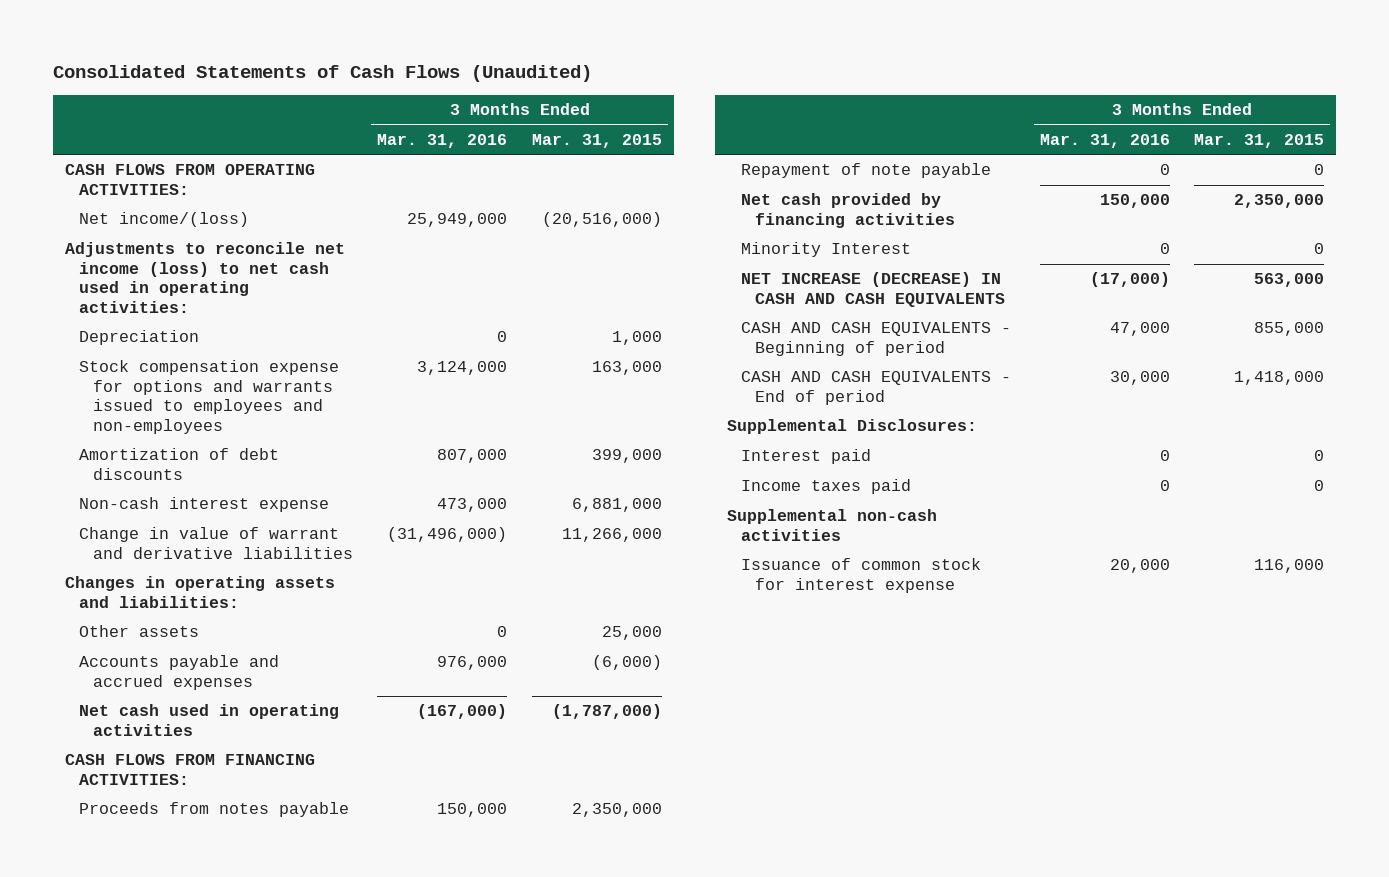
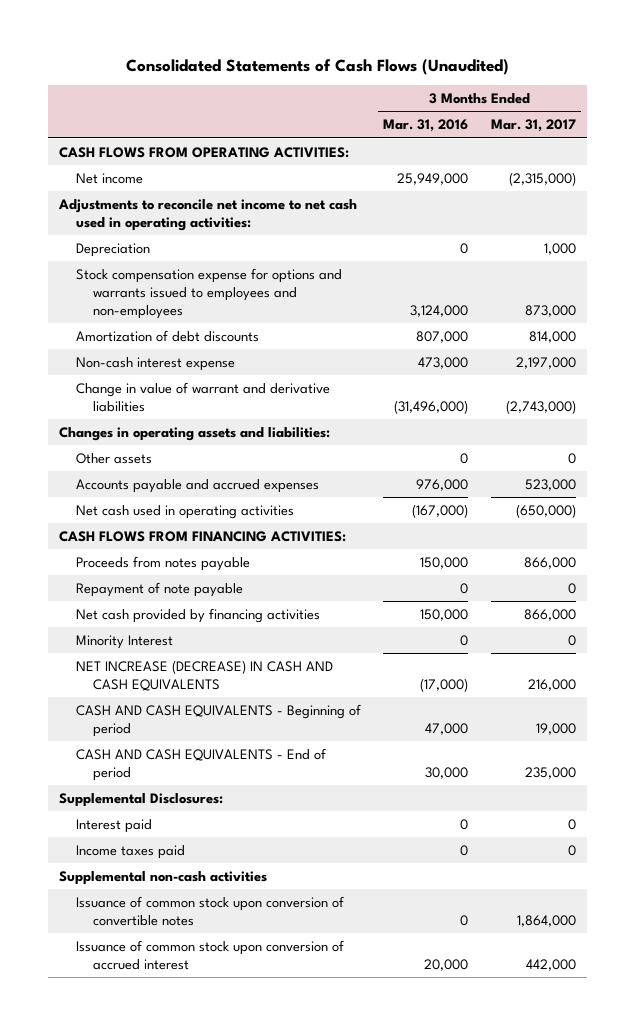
- | 3 Months Ended Mar. 31, 2016 | 3 Months Ended Mar. 31, 2015
+ | 3 Months Ended Mar. 31, 2016 | 3 Months Ended Mar. 31, 2017
- Net income/(loss) | 25,949,000 | (20,516,000)
- Adjustments to reconcile net income (loss) to net cash used in operating activities:
+ Net income | 25,949,000 | (2,315,000)
+ Adjustments to reconcile net income to net cash used in operating activities:
- Issuance of common stock for interest expense | 20,000 | 116,000
+ Issuance of common stock upon conversion of convertible notes | 0 | 1,864,000
+ Issuance of common stock upon conversion of accrued interest | 20,000 | 442,000

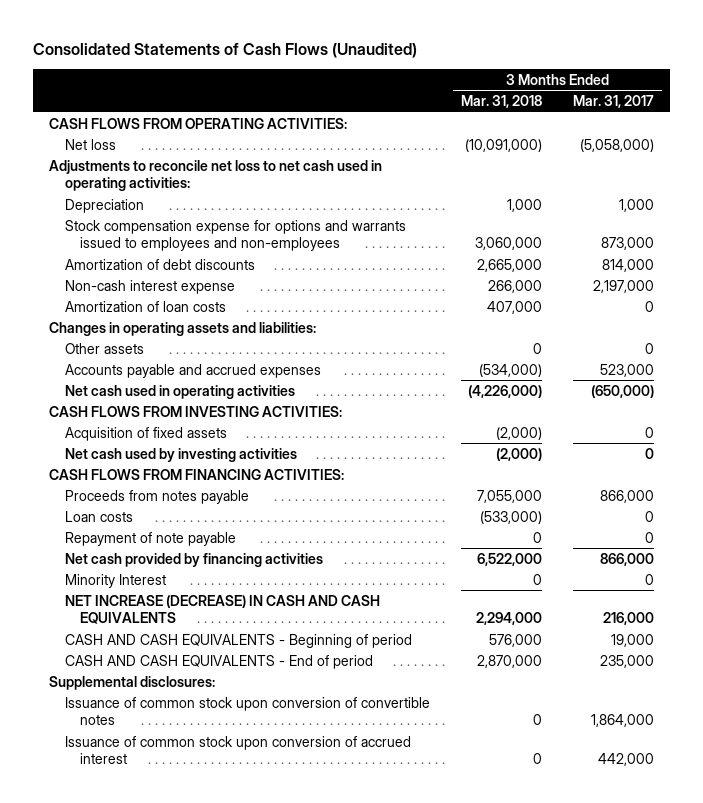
- | 3 Months Ended Mar. 31, 2016 | 3 Months Ended Mar. 31, 2017
+ | 3 Months Ended Mar. 31, 2018 | 3 Months Ended Mar. 31, 2017
- Net income | 25,949,000 | (2,315,000)
- Adjustments to reconcile net income to net cash used in operating activities:
+ Net loss | (10,091,000) | (5,058,000)
+ Adjustments to reconcile net loss to net cash used in operating activities:
- Change in value of warrant and derivative liabilities | (31,496,000) | (2,743,000)
+ Amortization of loan costs | 407,000 | 0
+ CASH FLOWS FROM INVESTING ACTIVITIES:
+ Acquisition of fixed assets | (2,000) | 0
+ Net cash used by investing activities | (2,000) | 0
+ Loan costs | (533,000) | 0
- Supplemental Disclosures:
- Interest paid | 0 | 0
- Income taxes paid | 0 | 0
- Supplemental non-cash activities
+ Supplemental disclosures:

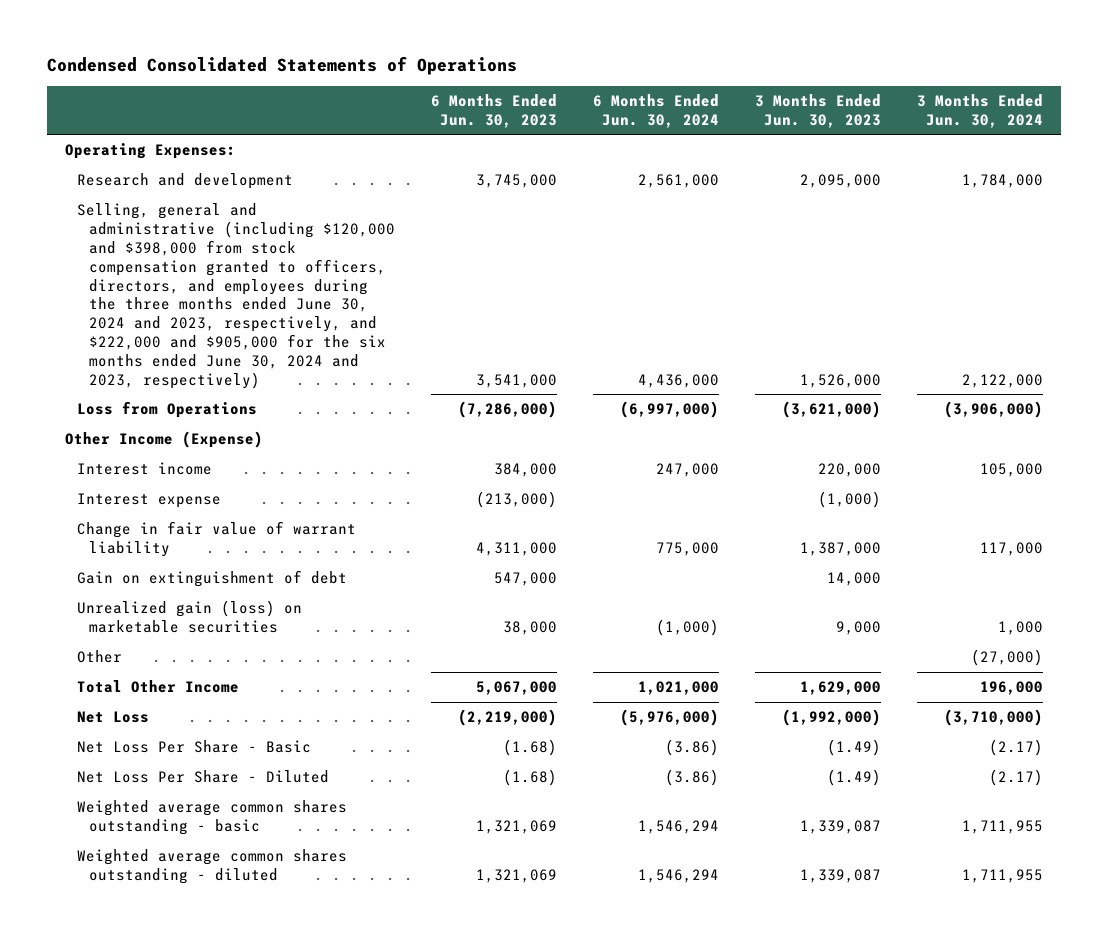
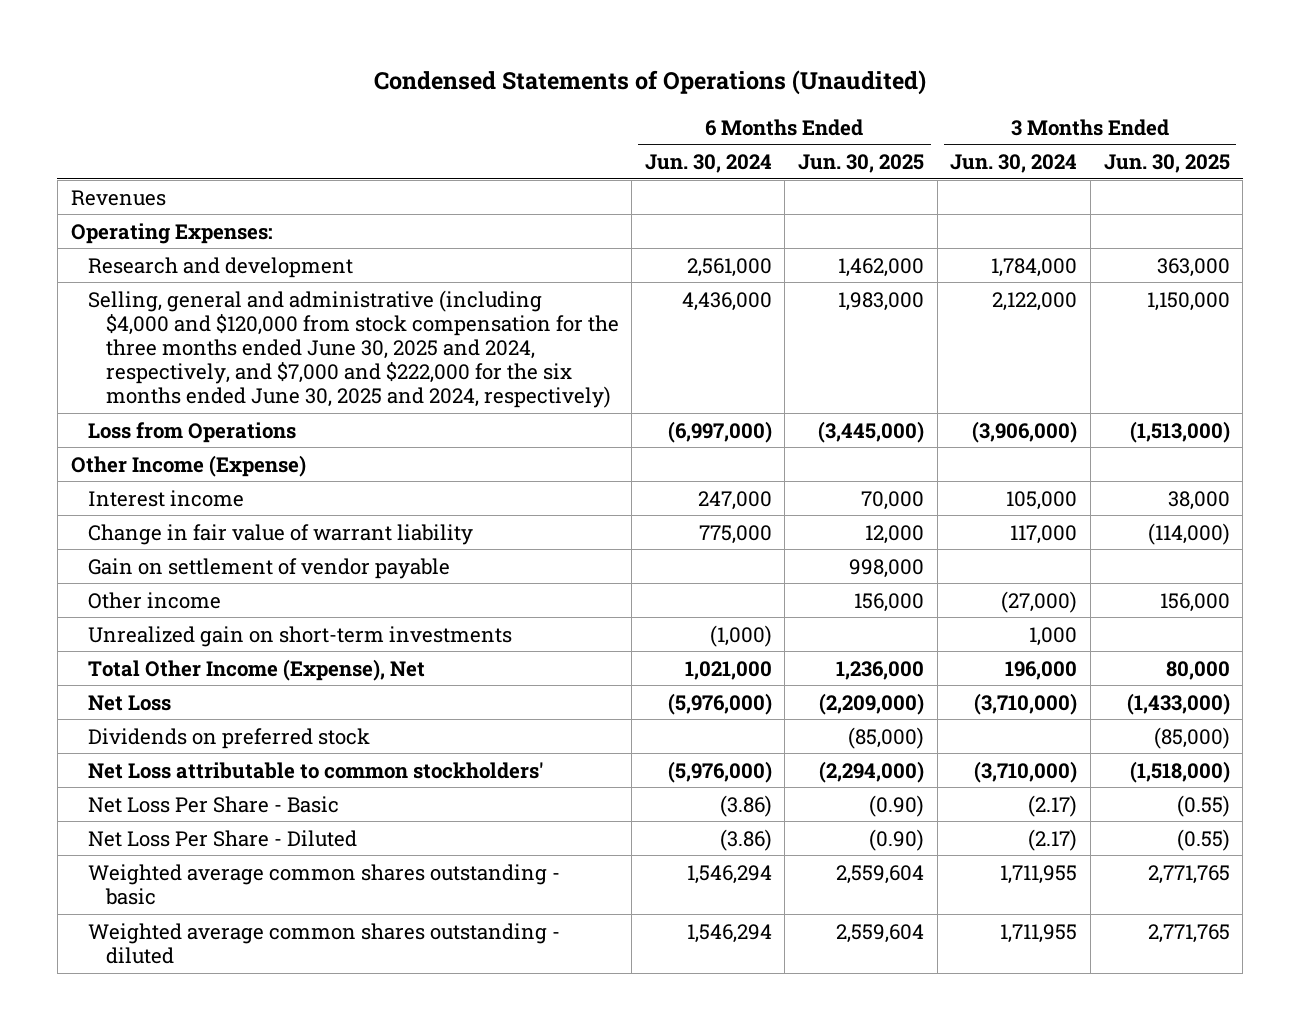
- Condensed Consolidated Statements of Operations
+ Condensed Statements of Operations (Unaudited)
- | 6 Months Ended Jun. 30, 2023 | 6 Months Ended Jun. 30, 2024 | 3 Months Ended Jun. 30, 2023 | 3 Months Ended Jun. 30, 2024
+ | 6 Months Ended Jun. 30, 2024 | 6 Months Ended Jun. 30, 2025 | 3 Months Ended Jun. 30, 2024 | 3 Months Ended Jun. 30, 2025
+ Revenues
- Selling, general and administrative (including $120,000 and $398,000 from stock compensation granted to officers, directors, and employees during the three months ended June 30, 2024 and 2023, respectively, and $222,000 and $905,000 for the six months ended June 30, 2024 and 2023, respectively) | 3,541,000 | 4,436,000 | 1,526,000 | 2,122,000
+ Selling, general and administrative (including $4,000 and $120,000 from stock compensation for the three months ended June 30, 2025 and 2024, respectively, and $7,000 and $222,000 for the six months ended June 30, 2025 and 2024, respectively) | 4,436,000 | 1,983,000 | 2,122,000 | 1,150,000
- Interest expense | (213,000) | | (1,000) |
- Gain on extinguishment of debt | 547,000 | | 14,000 |
- Unrealized gain (loss) on marketable securities | 38,000 | (1,000) | 9,000 | 1,000
- Other | | | | (27,000)
- Total Other Income | 5,067,000 | 1,021,000 | 1,629,000 | 196,000
+ Gain on settlement of vendor payable | | 998,000 | |
+ Other income | | 156,000 | (27,000) | 156,000
+ Unrealized gain on short-term investments | (1,000) | | 1,000 |
+ Total Other Income (Expense), Net | 1,021,000 | 1,236,000 | 196,000 | 80,000
+ Dividends on preferred stock | | (85,000) | | (85,000)
+ Net Loss attributable to common stockholders' | (5,976,000) | (2,294,000) | (3,710,000) | (1,518,000)

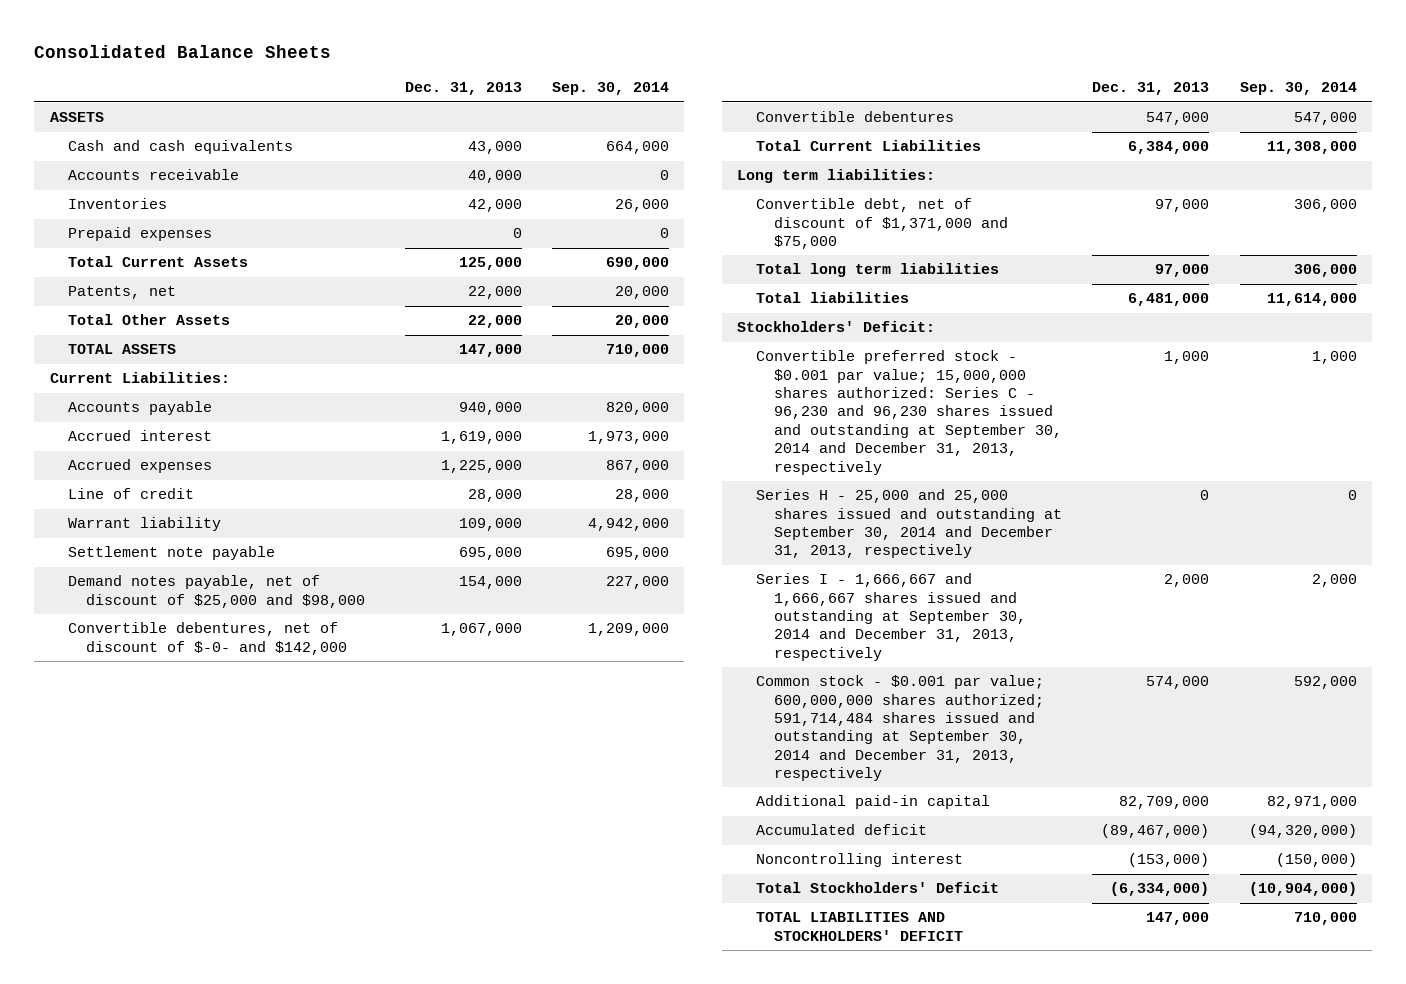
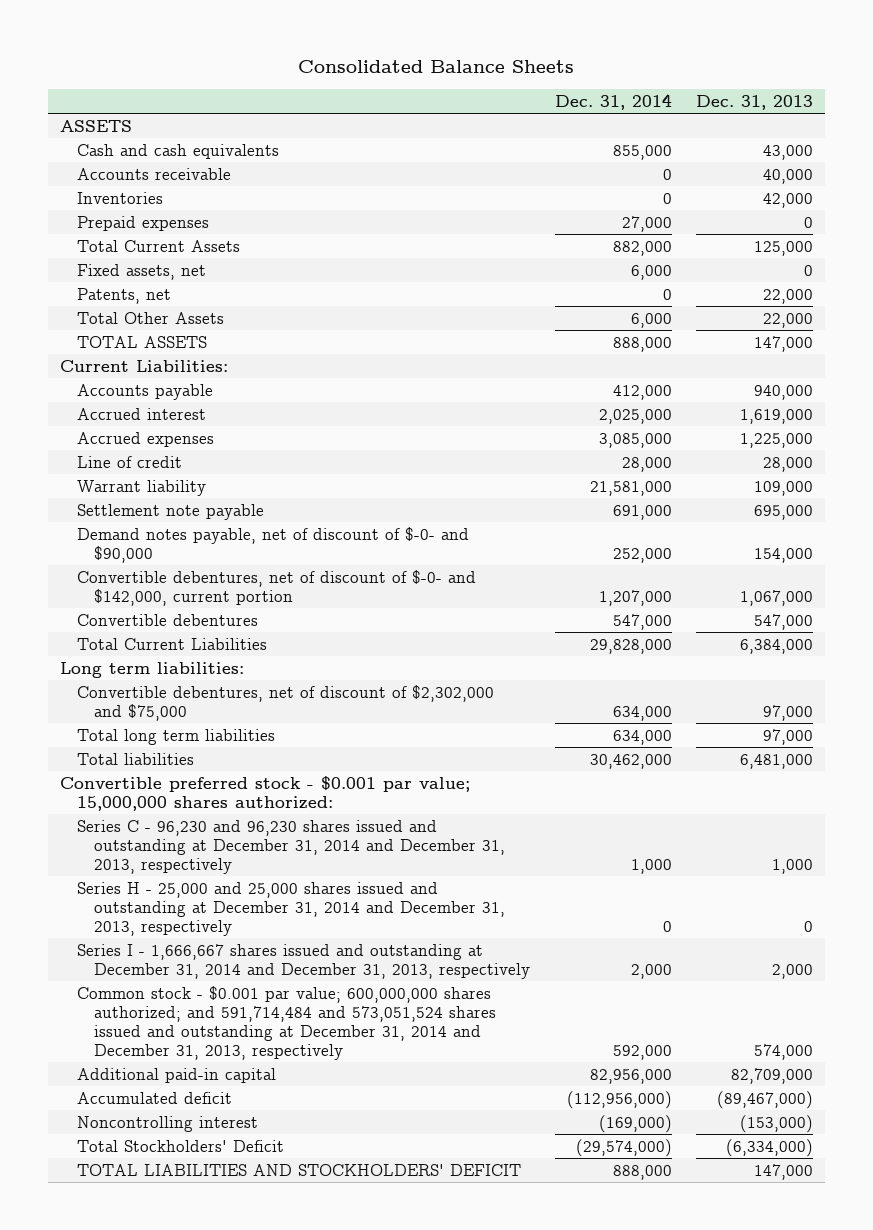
- | Dec. 31, 2013 | Sep. 30, 2014
+ | Dec. 31, 2014 | Dec. 31, 2013
+ Fixed assets, net | 6,000 | 0
- Demand notes payable, net of discount of $25,000 and $98,000 | 154,000 | 227,000
- Convertible debentures, net of discount of $-0- and $142,000 | 1,067,000 | 1,209,000
+ Demand notes payable, net of discount of $-0- and $90,000 | 252,000 | 154,000
+ Convertible debentures, net of discount of $-0- and $142,000, current portion | 1,207,000 | 1,067,000
- Convertible debt, net of discount of $1,371,000 and $75,000 | 97,000 | 306,000
+ Convertible debentures, net of discount of $2,302,000 and $75,000 | 634,000 | 97,000
- Stockholders' Deficit:
- Convertible preferred stock - $0.001 par value; 15,000,000 shares authorized: Series C - 96,230 and 96,230 shares issued and outstanding at September 30, 2014 and December 31, 2013, respectively | 1,000 | 1,000
- Series H - 25,000 and 25,000 shares issued and outstanding at September 30, 2014 and December 31, 2013, respectively | 0 | 0
- Series I - 1,666,667 and 1,666,667 shares issued and outstanding at September 30, 2014 and December 31, 2013, respectively | 2,000 | 2,000
- Common stock - $0.001 par value; 600,000,000 shares authorized; 591,714,484 shares issued and outstanding at September 30, 2014 and December 31, 2013, respectively | 574,000 | 592,000
+ Convertible preferred stock - $0.001 par value; 15,000,000 shares authorized:
+ Series C - 96,230 and 96,230 shares issued and outstanding at December 31, 2014 and December 31, 2013, respectively | 1,000 | 1,000
+ Series H - 25,000 and 25,000 shares issued and outstanding at December 31, 2014 and December 31, 2013, respectively | 0 | 0
+ Series I - 1,666,667 shares issued and outstanding at December 31, 2014 and December 31, 2013, respectively | 2,000 | 2,000
+ Common stock - $0.001 par value; 600,000,000 shares authorized; and 591,714,484 and 573,051,524 shares issued and outstanding at December 31, 2014 and December 31, 2013, respectively | 592,000 | 574,000

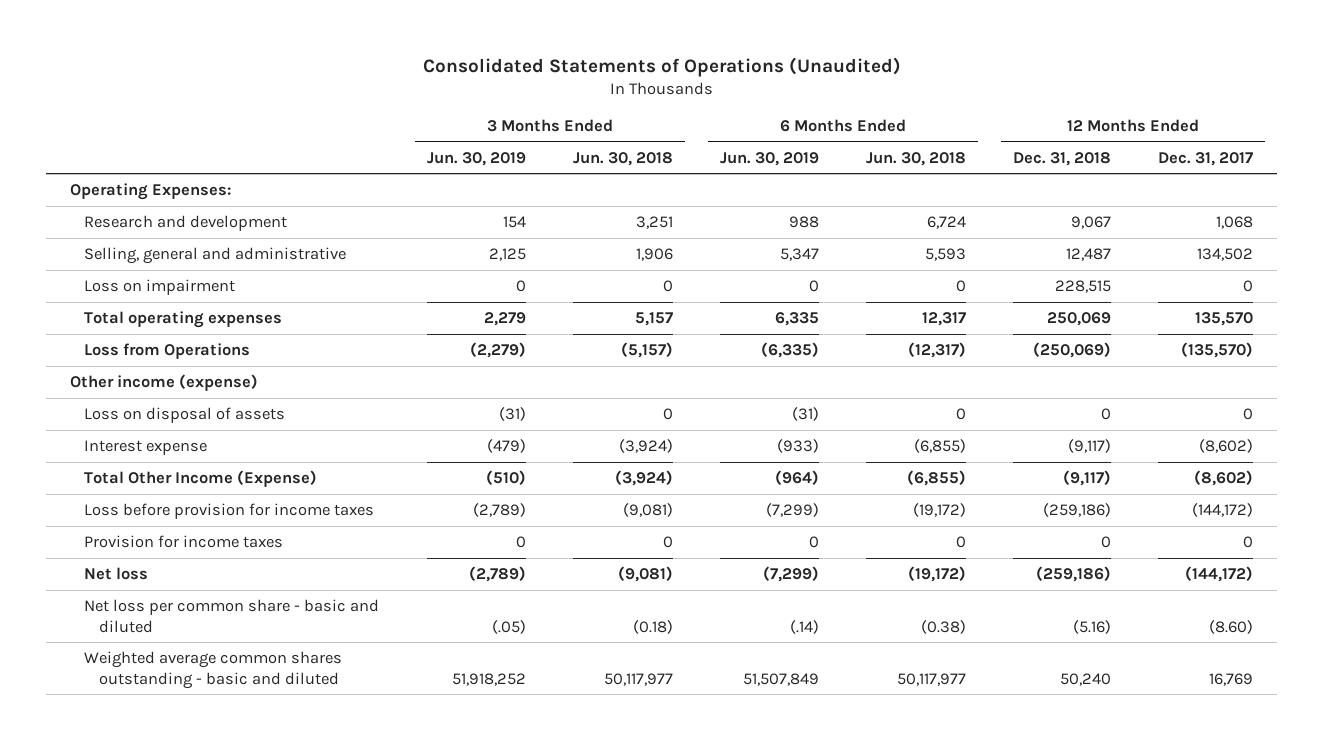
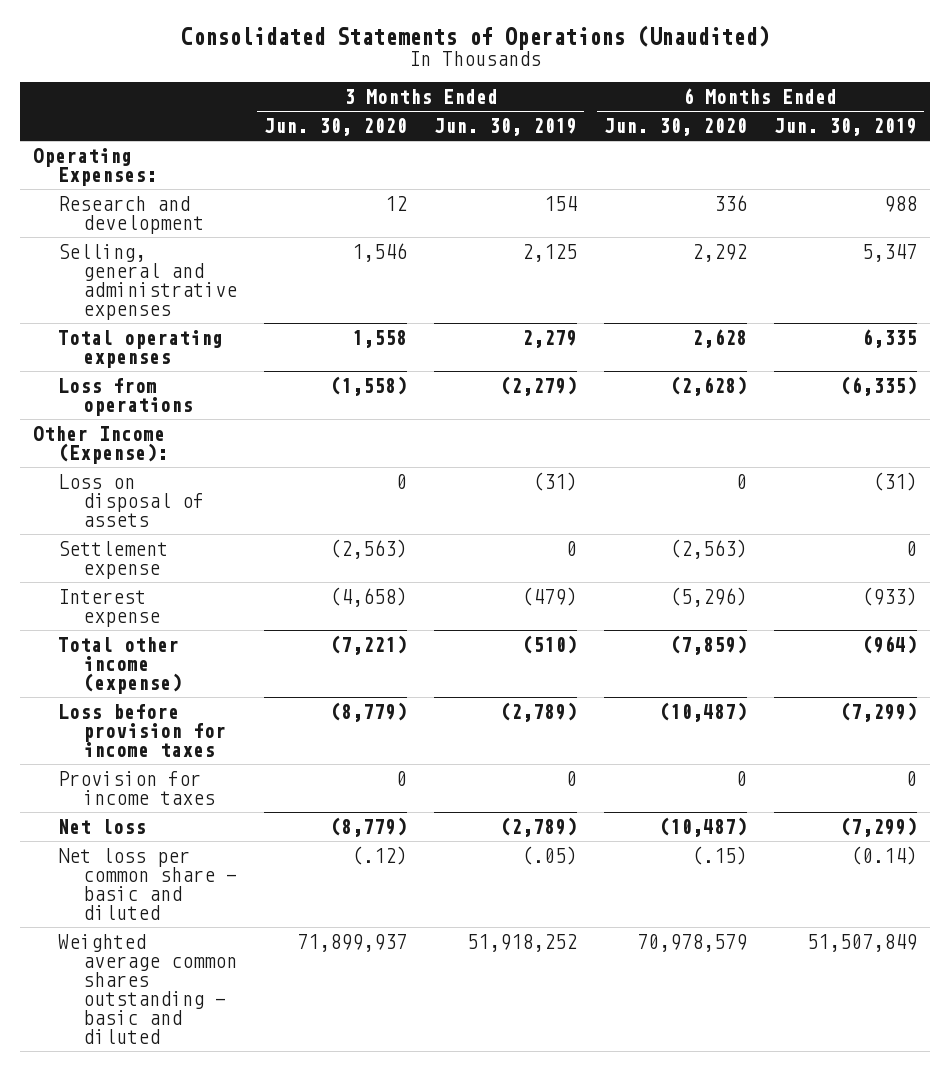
- | 3 Months Ended Jun. 30, 2019 | 3 Months Ended Jun. 30, 2018 | 6 Months Ended Jun. 30, 2019 | 6 Months Ended Jun. 30, 2018 | 12 Months Ended Dec. 31, 2018 | 12 Months Ended Dec. 31, 2017
+ | 3 Months Ended Jun. 30, 2020 | 3 Months Ended Jun. 30, 2019 | 6 Months Ended Jun. 30, 2020 | 6 Months Ended Jun. 30, 2019
- Selling, general and administrative | 2,125 | 1,906 | 5,347 | 5,593 | 12,487 | 134,502
- Loss on impairment | 0 | 0 | 0 | 0 | 228,515 | 0
+ Selling, general and administrative expenses | 1,546 | 2,125 | 2,292 | 5,347
- Loss from Operations | (2,279) | (5,157) | (6,335) | (12,317) | (250,069) | (135,570)
- Other income (expense)
+ Loss from operations | (1,558) | (2,279) | (2,628) | (6,335)
+ Other Income (Expense):
+ Settlement expense | (2,563) | 0 | (2,563) | 0
- Total Other Income (Expense) | (510) | (3,924) | (964) | (6,855) | (9,117) | (8,602)
+ Total other income (expense) | (7,221) | (510) | (7,859) | (964)
- Net loss per common share - basic and diluted | (.05) | (0.18) | (.14) | (0.38) | (5.16) | (8.60)
+ Net loss per common share - basic and diluted | (.12) | (.05) | (.15) | (0.14)

